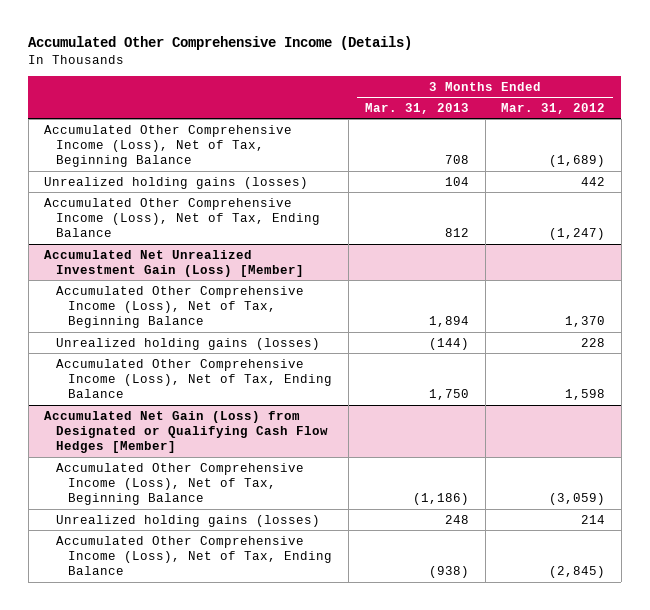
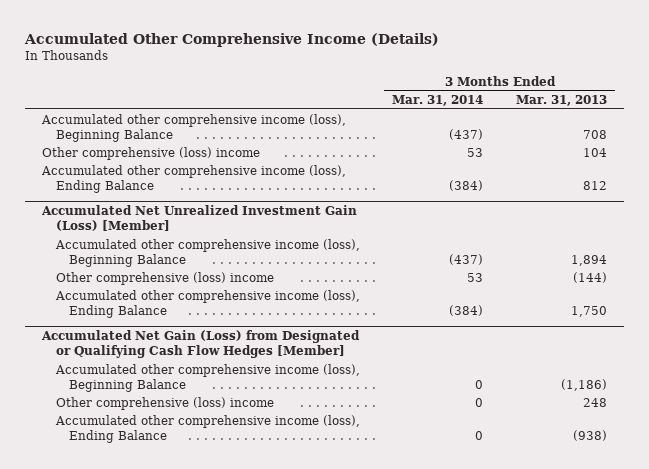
- | 3 Months Ended Mar. 31, 2013 | 3 Months Ended Mar. 31, 2012
+ | 3 Months Ended Mar. 31, 2014 | 3 Months Ended Mar. 31, 2013
- Accumulated Other Comprehensive Income (Loss), Net of Tax, Beginning Balance | 708 | (1,689)
- Unrealized holding gains (losses) | 104 | 442
- Accumulated Other Comprehensive Income (Loss), Net of Tax, Ending Balance | 812 | (1,247)
+ Accumulated other comprehensive income (loss), Beginning Balance | (437) | 708
+ Other comprehensive (loss) income | 53 | 104
+ Accumulated other comprehensive income (loss), Ending Balance | (384) | 812
@ Accumulated Net Unrealized Investment Gain (Loss) [Member]
- Accumulated Other Comprehensive Income (Loss), Net of Tax, Beginning Balance | 1,894 | 1,370
- Unrealized holding gains (losses) | (144) | 228
- Accumulated Other Comprehensive Income (Loss), Net of Tax, Ending Balance | 1,750 | 1,598
+ Accumulated other comprehensive income (loss), Beginning Balance | (437) | 1,894
+ Other comprehensive (loss) income | 53 | (144)
+ Accumulated other comprehensive income (loss), Ending Balance | (384) | 1,750
@ Accumulated Net Gain (Loss) from Designated or Qualifying Cash Flow Hedges [Member]
- Accumulated Other Comprehensive Income (Loss), Net of Tax, Beginning Balance | (1,186) | (3,059)
- Unrealized holding gains (losses) | 248 | 214
- Accumulated Other Comprehensive Income (Loss), Net of Tax, Ending Balance | (938) | (2,845)
+ Accumulated other comprehensive income (loss), Beginning Balance | 0 | (1,186)
+ Other comprehensive (loss) income | 0 | 248
+ Accumulated other comprehensive income (loss), Ending Balance | 0 | (938)

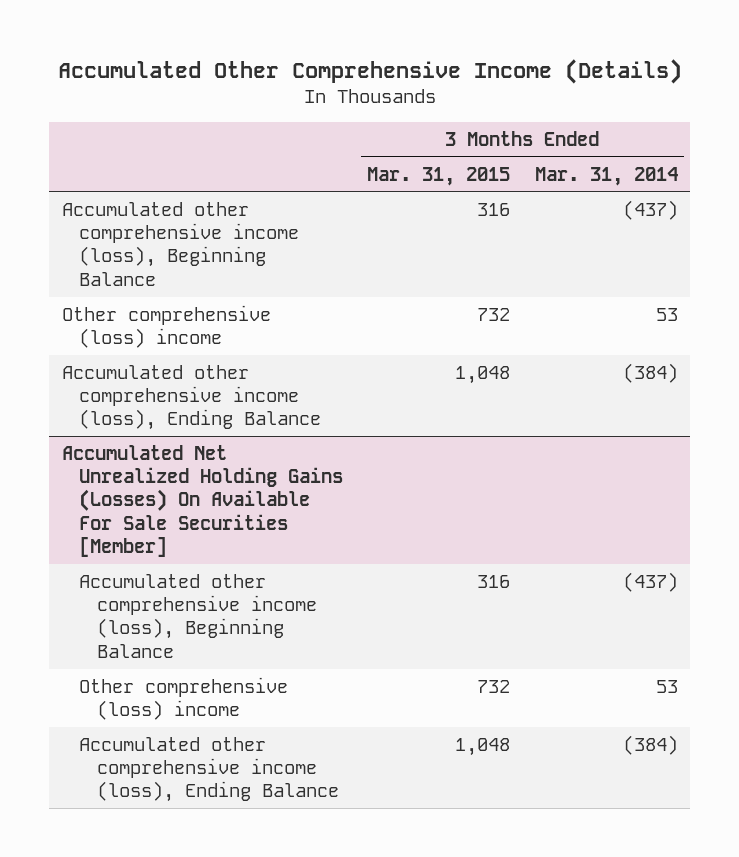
- | 3 Months Ended Mar. 31, 2014 | 3 Months Ended Mar. 31, 2013
+ | 3 Months Ended Mar. 31, 2015 | 3 Months Ended Mar. 31, 2014
- Accumulated Net Unrealized Investment Gain (Loss) [Member]
+ Accumulated Net Unrealized Holding Gains (Losses) On Available For Sale Securities [Member]
- Accumulated Net Gain (Loss) from Designated or Qualifying Cash Flow Hedges [Member]
- Accumulated other comprehensive income (loss), Beginning Balance | 0 | (1,186)
- Other comprehensive (loss) income | 0 | 248
- Accumulated other comprehensive income (loss), Ending Balance | 0 | (938)

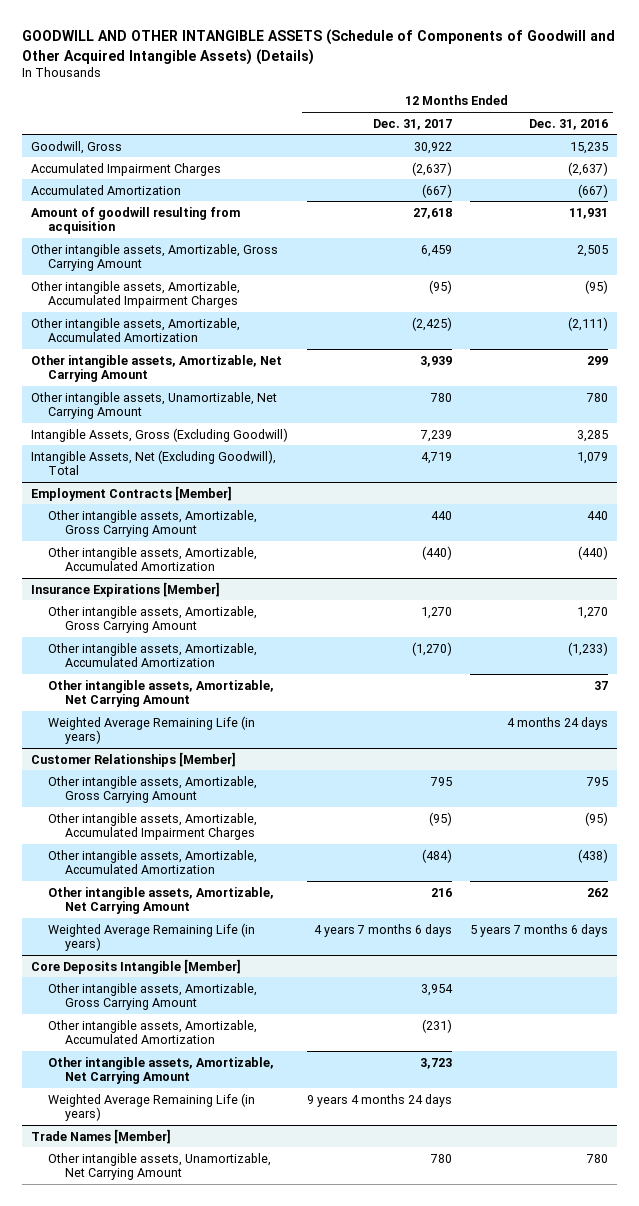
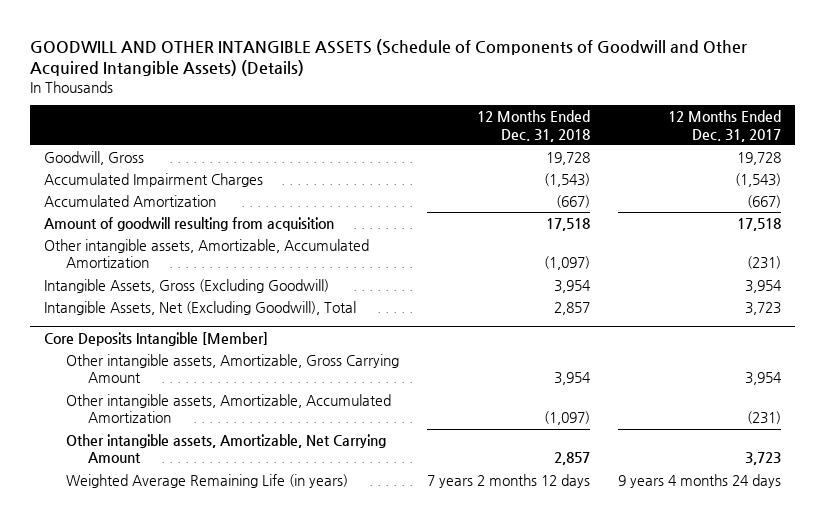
- | 12 Months Ended Dec. 31, 2017 | 12 Months Ended Dec. 31, 2016
+ | 12 Months Ended Dec. 31, 2018 | 12 Months Ended Dec. 31, 2017
- Goodwill, Gross | 30,922 | 15,235
- Accumulated Impairment Charges | (2,637) | (2,637)
+ Goodwill, Gross | 19,728 | 19,728
+ Accumulated Impairment Charges | (1,543) | (1,543)
- Amount of goodwill resulting from acquisition | 27,618 | 11,931
- Other intangible assets, Amortizable, Gross Carrying Amount | 6,459 | 2,505
- Other intangible assets, Amortizable, Accumulated Impairment Charges | (95) | (95)
- Other intangible assets, Amortizable, Accumulated Amortization | (2,425) | (2,111)
- Other intangible assets, Amortizable, Net Carrying Amount | 3,939 | 299
- Other intangible assets, Unamortizable, Net Carrying Amount | 780 | 780
- Intangible Assets, Gross (Excluding Goodwill) | 7,239 | 3,285
- Intangible Assets, Net (Excluding Goodwill), Total | 4,719 | 1,079
- Employment Contracts [Member]
- Other intangible assets, Amortizable, Gross Carrying Amount | 440 | 440
- Other intangible assets, Amortizable, Accumulated Amortization | (440) | (440)
- Insurance Expirations [Member]
- Other intangible assets, Amortizable, Gross Carrying Amount | 1,270 | 1,270
- Other intangible assets, Amortizable, Accumulated Amortization | (1,270) | (1,233)
- Other intangible assets, Amortizable, Net Carrying Amount | | 37
- Weighted Average Remaining Life (in years) | | 4 months 24 days
- Customer Relationships [Member]
- Other intangible assets, Amortizable, Gross Carrying Amount | 795 | 795
- Other intangible assets, Amortizable, Accumulated Impairment Charges | (95) | (95)
- Other intangible assets, Amortizable, Accumulated Amortization | (484) | (438)
- Other intangible assets, Amortizable, Net Carrying Amount | 216 | 262
- Weighted Average Remaining Life (in years) | 4 years 7 months 6 days | 5 years 7 months 6 days
+ Amount of goodwill resulting from acquisition | 17,518 | 17,518
+ Other intangible assets, Amortizable, Accumulated Amortization | (1,097) | (231)
+ Intangible Assets, Gross (Excluding Goodwill) | 3,954 | 3,954
+ Intangible Assets, Net (Excluding Goodwill), Total | 2,857 | 3,723
- Trade Names [Member]
- Other intangible assets, Unamortizable, Net Carrying Amount | 780 | 780

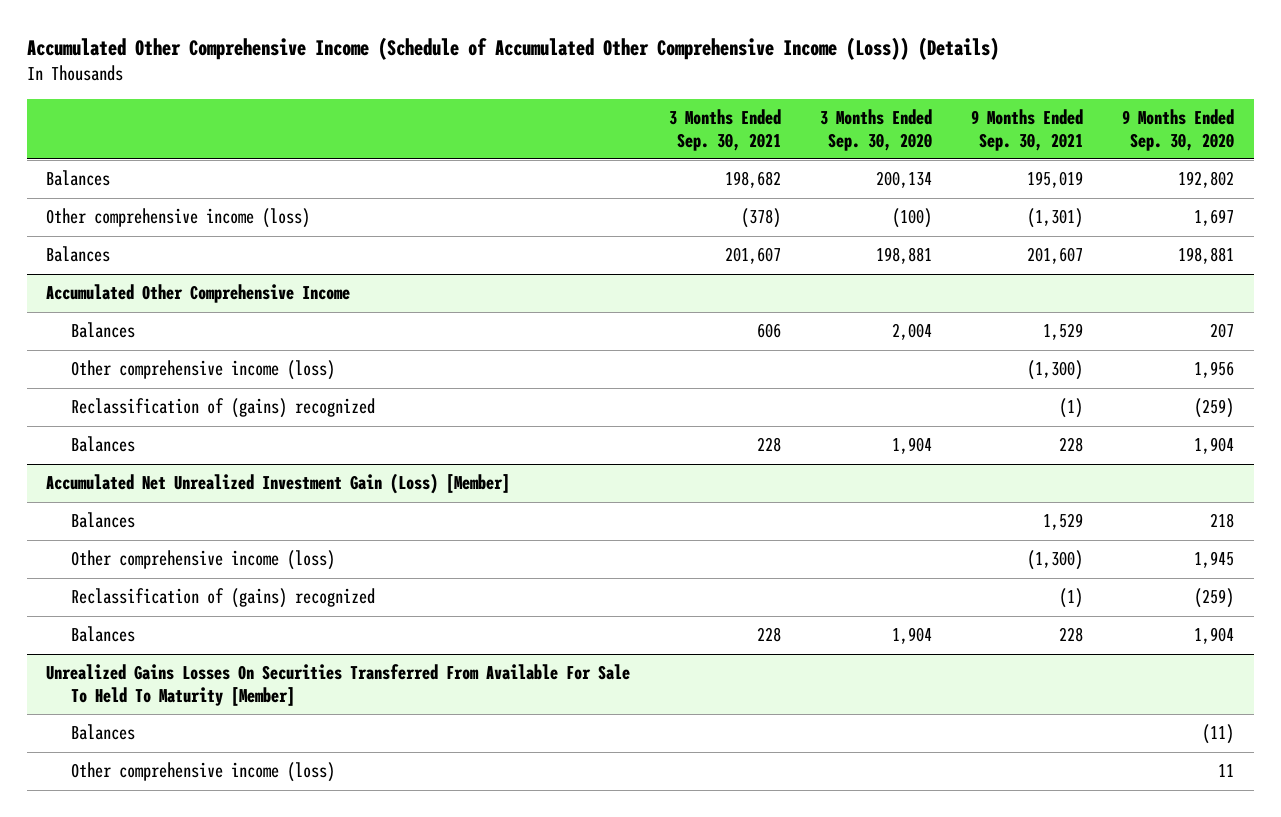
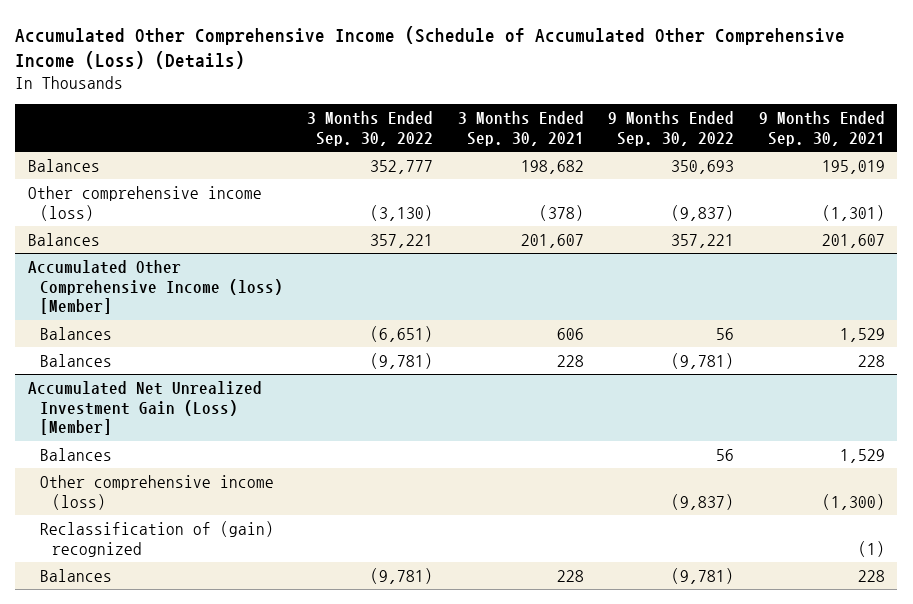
- Accumulated Other Comprehensive Income (Schedule of Accumulated Other Comprehensive Income (Loss)) (Details)
+ Accumulated Other Comprehensive Income (Schedule of Accumulated Other Comprehensive Income (Loss) (Details)
- | 3 Months Ended Sep. 30, 2021 | 3 Months Ended Sep. 30, 2020 | 9 Months Ended Sep. 30, 2021 | 9 Months Ended Sep. 30, 2020
+ | 3 Months Ended Sep. 30, 2022 | 3 Months Ended Sep. 30, 2021 | 9 Months Ended Sep. 30, 2022 | 9 Months Ended Sep. 30, 2021
- Accumulated Other Comprehensive Income
+ Accumulated Other Comprehensive Income (loss) [Member]
- Other comprehensive income (loss) | | | (1,300) | 1,956
- Reclassification of (gains) recognized | | | (1) | (259)
@ Accumulated Net Unrealized Investment Gain (Loss) [Member]
- Reclassification of (gains) recognized | | | (1) | (259)
+ Reclassification of (gain) recognized | | | | (1)
- Unrealized Gains Losses On Securities Transferred From Available For Sale To Held To Maturity [Member]
- Balances | | | | (11)
- Other comprehensive income (loss) | | | | 11

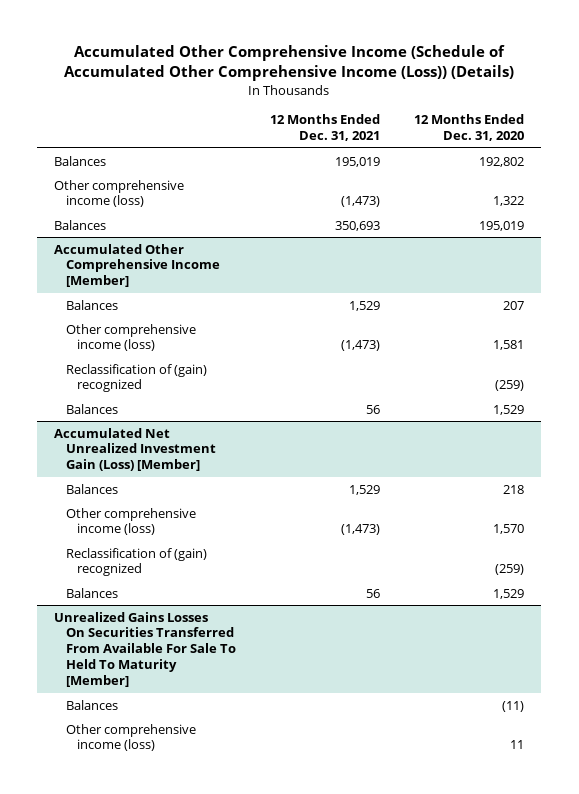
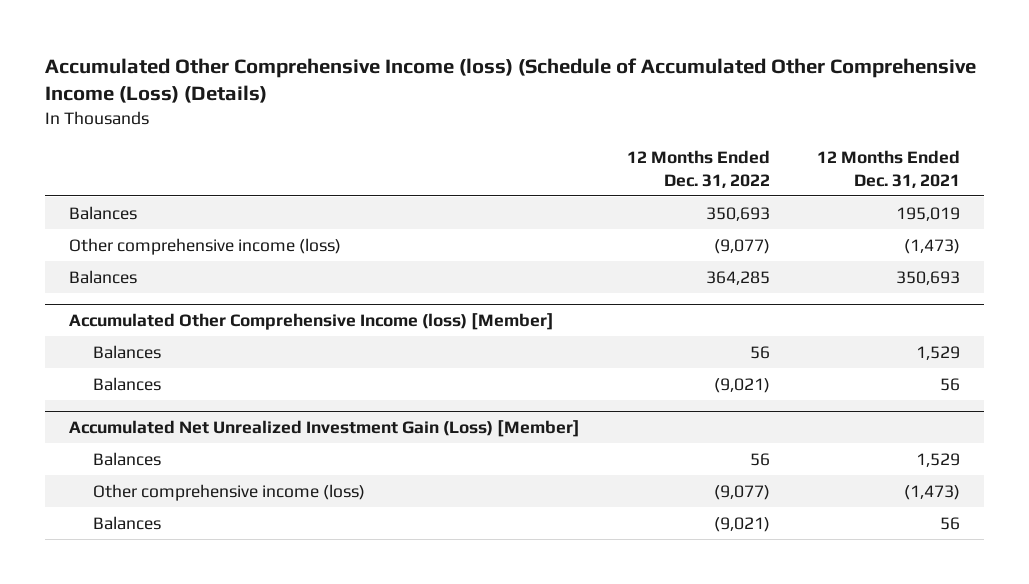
- Accumulated Other Comprehensive Income (Schedule of Accumulated Other Comprehensive Income (Loss)) (Details)
+ Accumulated Other Comprehensive Income (loss) (Schedule of Accumulated Other Comprehensive Income (Loss) (Details)
- | 12 Months Ended Dec. 31, 2021 | 12 Months Ended Dec. 31, 2020
+ | 12 Months Ended Dec. 31, 2022 | 12 Months Ended Dec. 31, 2021
- Accumulated Other Comprehensive Income [Member]
+ Accumulated Other Comprehensive Income (loss) [Member]
- Other comprehensive income (loss) | (1,473) | 1,581
- Reclassification of (gain) recognized | | (259)
@ Accumulated Net Unrealized Investment Gain (Loss) [Member]
- Reclassification of (gain) recognized | | (259)
- Unrealized Gains Losses On Securities Transferred From Available For Sale To Held To Maturity [Member]
- Balances | | (11)
- Other comprehensive income (loss) | | 11

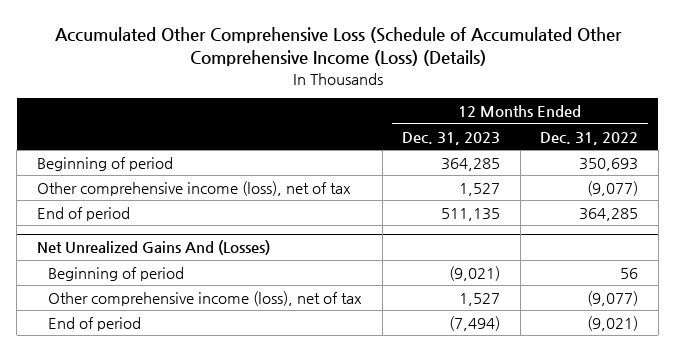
- Accumulated Other Comprehensive Income (loss) (Schedule of Accumulated Other Comprehensive Income (Loss) (Details)
+ Accumulated Other Comprehensive Loss (Schedule of Accumulated Other Comprehensive Income (Loss) (Details)
- | 12 Months Ended Dec. 31, 2022 | 12 Months Ended Dec. 31, 2021
+ | 12 Months Ended Dec. 31, 2023 | 12 Months Ended Dec. 31, 2022
- Balances | 350,693 | 195,019
- Other comprehensive income (loss) | (9,077) | (1,473)
- Balances | 364,285 | 350,693
- Accumulated Other Comprehensive Income (loss) [Member]
- Balances | 56 | 1,529
- Balances | (9,021) | 56
- Accumulated Net Unrealized Investment Gain (Loss) [Member]
- Balances | 56 | 1,529
- Other comprehensive income (loss) | (9,077) | (1,473)
- Balances | (9,021) | 56
+ Beginning of period | 364,285 | 350,693
+ Other comprehensive income (loss), net of tax | 1,527 | (9,077)
+ End of period | 511,135 | 364,285
+ Net Unrealized Gains And (Losses)
+ Beginning of period | (9,021) | 56
+ Other comprehensive income (loss), net of tax | 1,527 | (9,077)
+ End of period | (7,494) | (9,021)

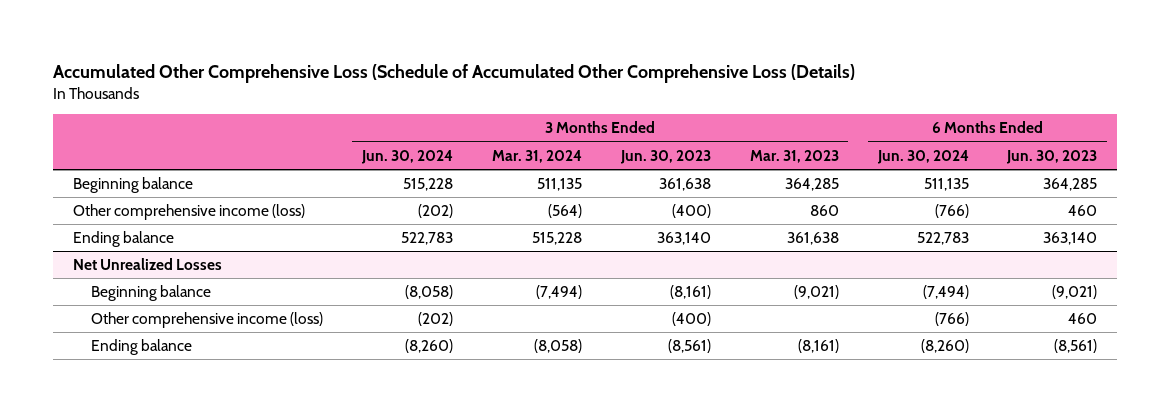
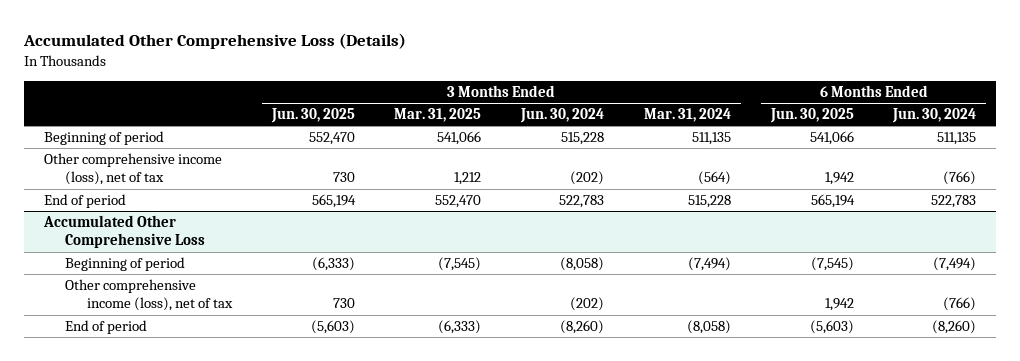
- Accumulated Other Comprehensive Loss (Schedule of Accumulated Other Comprehensive Loss (Details)
+ Accumulated Other Comprehensive Loss (Details)
- | 3 Months Ended Jun. 30, 2024 | 3 Months Ended Mar. 31, 2024 | 3 Months Ended Jun. 30, 2023 | 3 Months Ended Mar. 31, 2023 | 6 Months Ended Jun. 30, 2024 | 6 Months Ended Jun. 30, 2023
+ | 3 Months Ended Jun. 30, 2025 | 3 Months Ended Mar. 31, 2025 | 3 Months Ended Jun. 30, 2024 | 3 Months Ended Mar. 31, 2024 | 6 Months Ended Jun. 30, 2025 | 6 Months Ended Jun. 30, 2024
- Beginning balance | 515,228 | 511,135 | 361,638 | 364,285 | 511,135 | 364,285
- Other comprehensive income (loss) | (202) | (564) | (400) | 860 | (766) | 460
- Ending balance | 522,783 | 515,228 | 363,140 | 361,638 | 522,783 | 363,140
- Net Unrealized Losses
- Beginning balance | (8,058) | (7,494) | (8,161) | (9,021) | (7,494) | (9,021)
- Other comprehensive income (loss) | (202) | | (400) | | (766) | 460
- Ending balance | (8,260) | (8,058) | (8,561) | (8,161) | (8,260) | (8,561)
+ Beginning of period | 552,470 | 541,066 | 515,228 | 511,135 | 541,066 | 511,135
+ Other comprehensive income (loss), net of tax | 730 | 1,212 | (202) | (564) | 1,942 | (766)
+ End of period | 565,194 | 552,470 | 522,783 | 515,228 | 565,194 | 522,783
+ Accumulated Other Comprehensive Loss
+ Beginning of period | (6,333) | (7,545) | (8,058) | (7,494) | (7,545) | (7,494)
+ Other comprehensive income (loss), net of tax | 730 | | (202) | | 1,942 | (766)
+ End of period | (5,603) | (6,333) | (8,260) | (8,058) | (5,603) | (8,260)

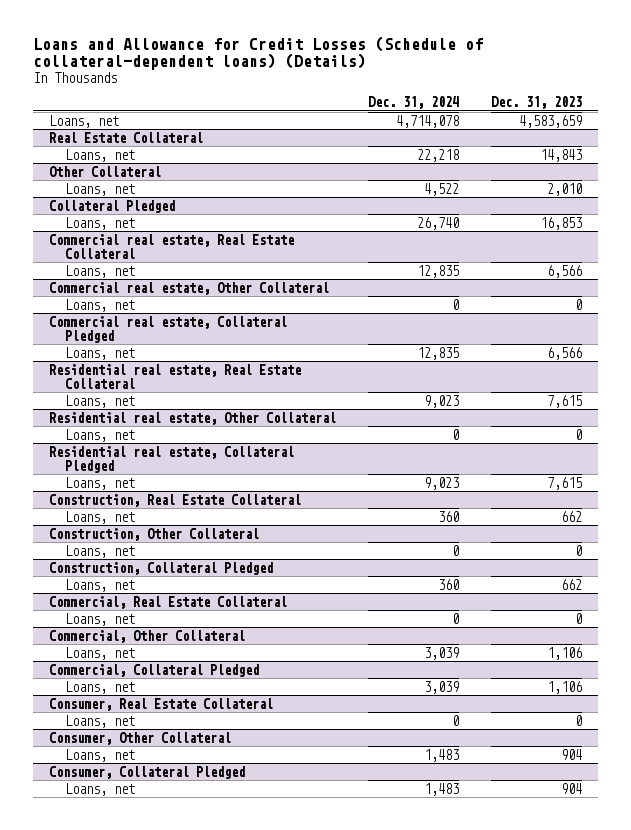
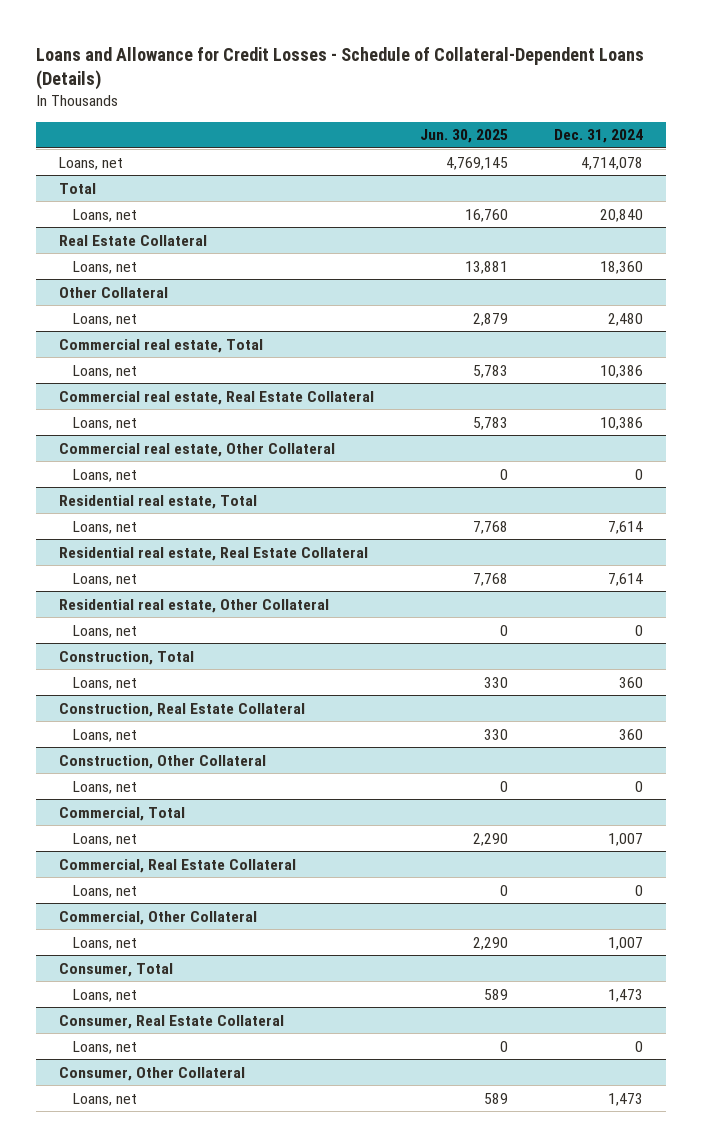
- Loans and Allowance for Credit Losses (Schedule of collateral-dependent loans) (Details)
+ Loans and Allowance for Credit Losses - Schedule of Collateral-Dependent Loans (Details)
- | Dec. 31, 2024 | Dec. 31, 2023
+ | Jun. 30, 2025 | Dec. 31, 2024
+ Total
+ Loans, net | 16,760 | 20,840
@ Real Estate Collateral
- Loans, net | 22,218 | 14,843
+ Loans, net | 13,881 | 18,360
@ Other Collateral
- Loans, net | 4,522 | 2,010
- Collateral Pledged
- Loans, net | 26,740 | 16,853
@ Other Collateral
+ Loans, net | 2,879 | 2,480
+ Commercial real estate, Total
+ Loans, net | 5,783 | 10,386
@ Commercial real estate, Real Estate Collateral
- Loans, net | 12,835 | 6,566
+ Loans, net | 5,783 | 10,386
- Commercial real estate, Collateral Pledged
- Loans, net | 12,835 | 6,566
+ Residential real estate, Total
+ Loans, net | 7,768 | 7,614
@ Residential real estate, Real Estate Collateral
- Loans, net | 9,023 | 7,615
+ Loans, net | 7,768 | 7,614
- Residential real estate, Collateral Pledged
- Loans, net | 9,023 | 7,615
+ Construction, Total
+ Loans, net | 330 | 360
- Construction, Collateral Pledged
- Loans, net | 360 | 662
+ Commercial, Total
+ Loans, net | 2,290 | 1,007
@ Commercial, Other Collateral
- Loans, net | 3,039 | 1,106
- Commercial, Collateral Pledged
- Loans, net | 3,039 | 1,106
@ Commercial, Other Collateral
+ Loans, net | 2,290 | 1,007
+ Consumer, Total
+ Loans, net | 589 | 1,473
@ Consumer, Other Collateral
- Loans, net | 1,483 | 904
- Consumer, Collateral Pledged
- Loans, net | 1,483 | 904
@ Consumer, Other Collateral
+ Loans, net | 589 | 1,473

